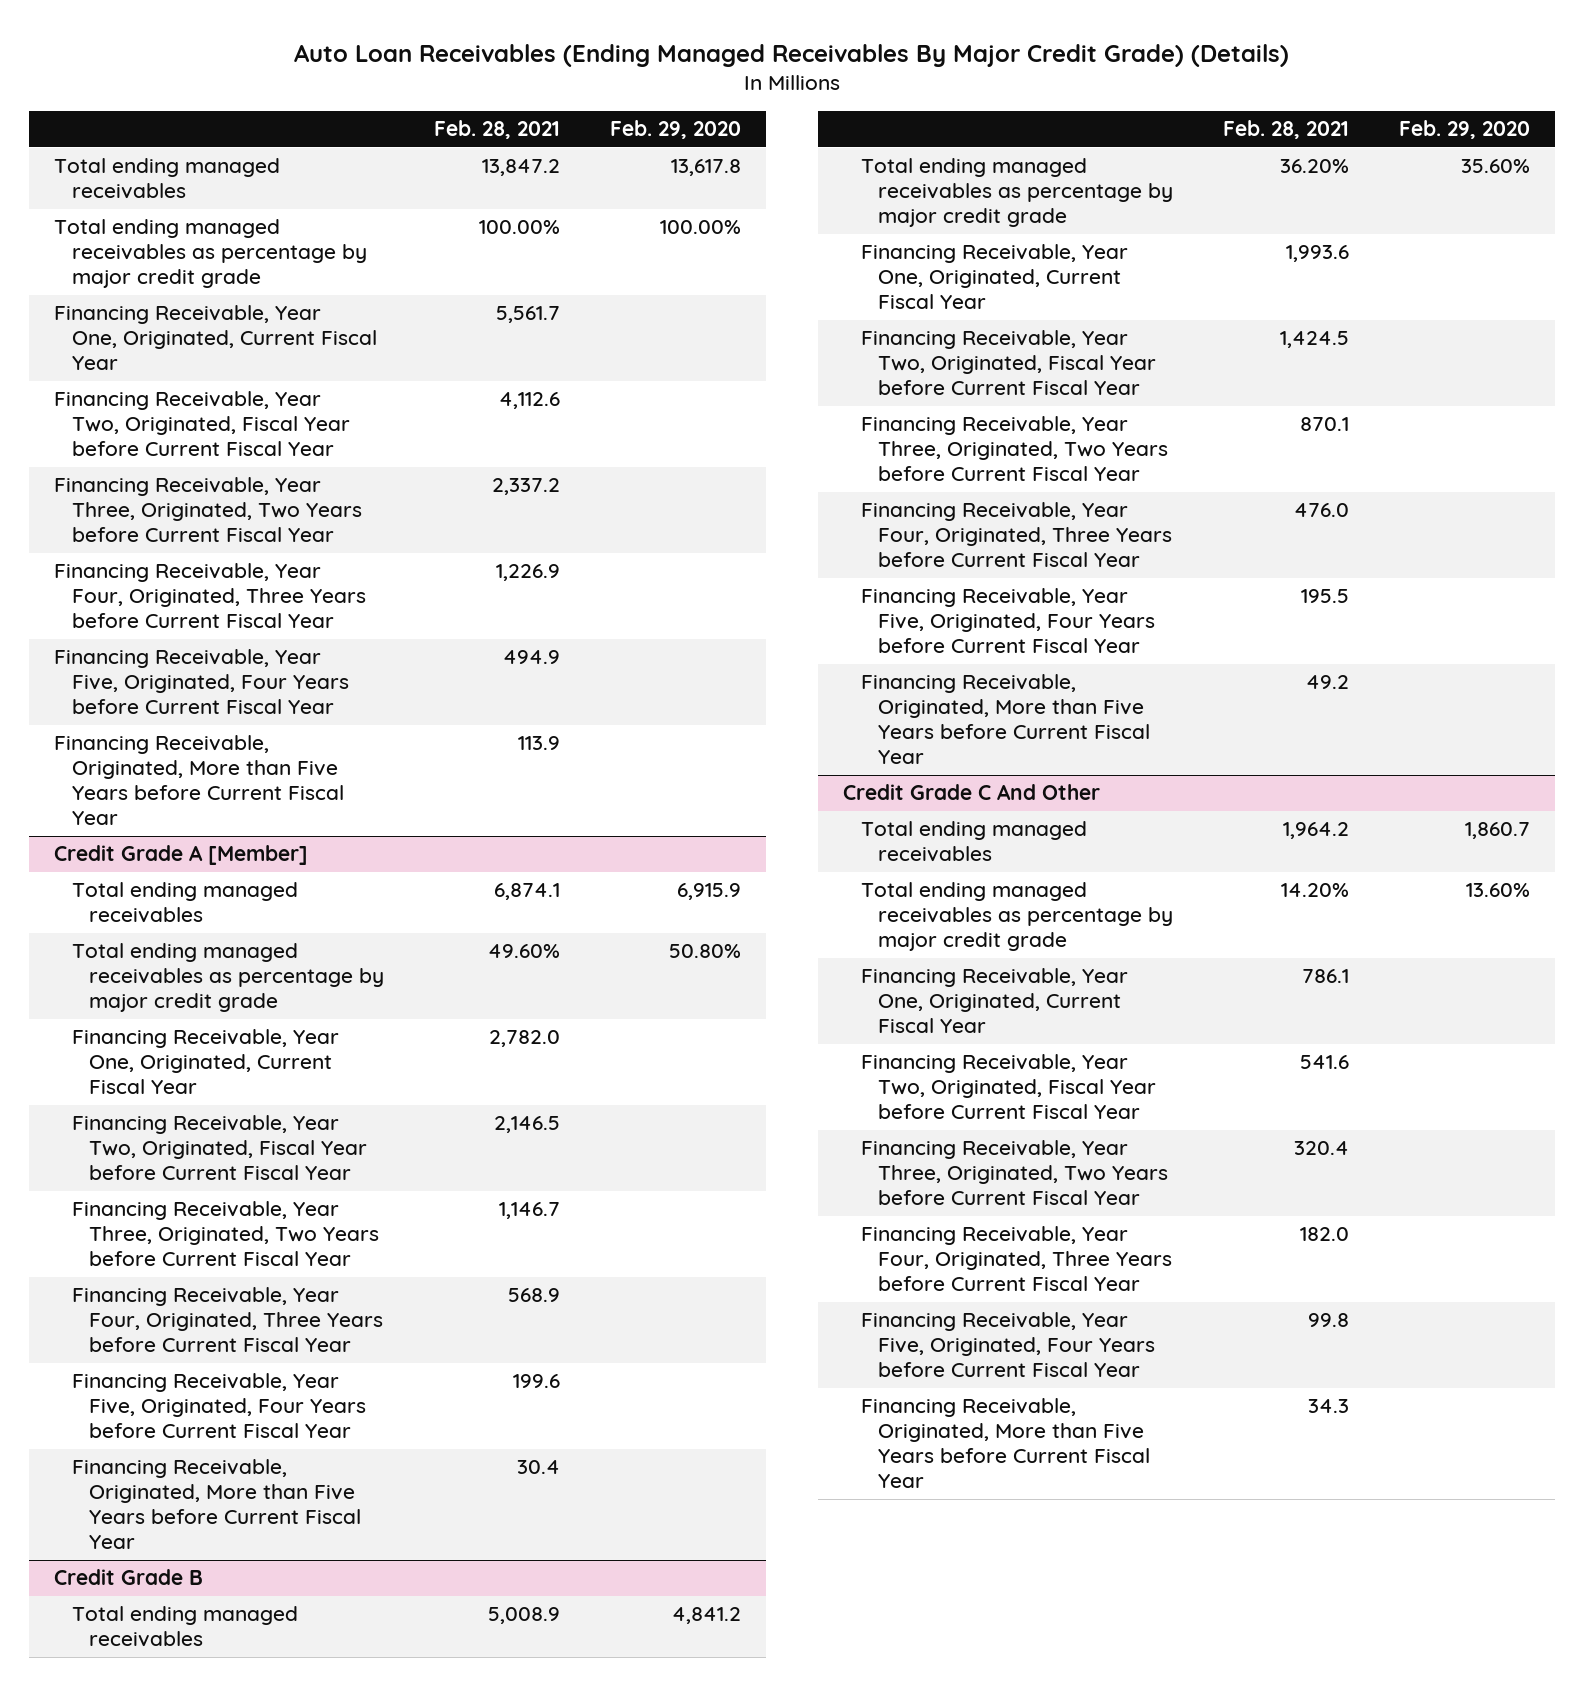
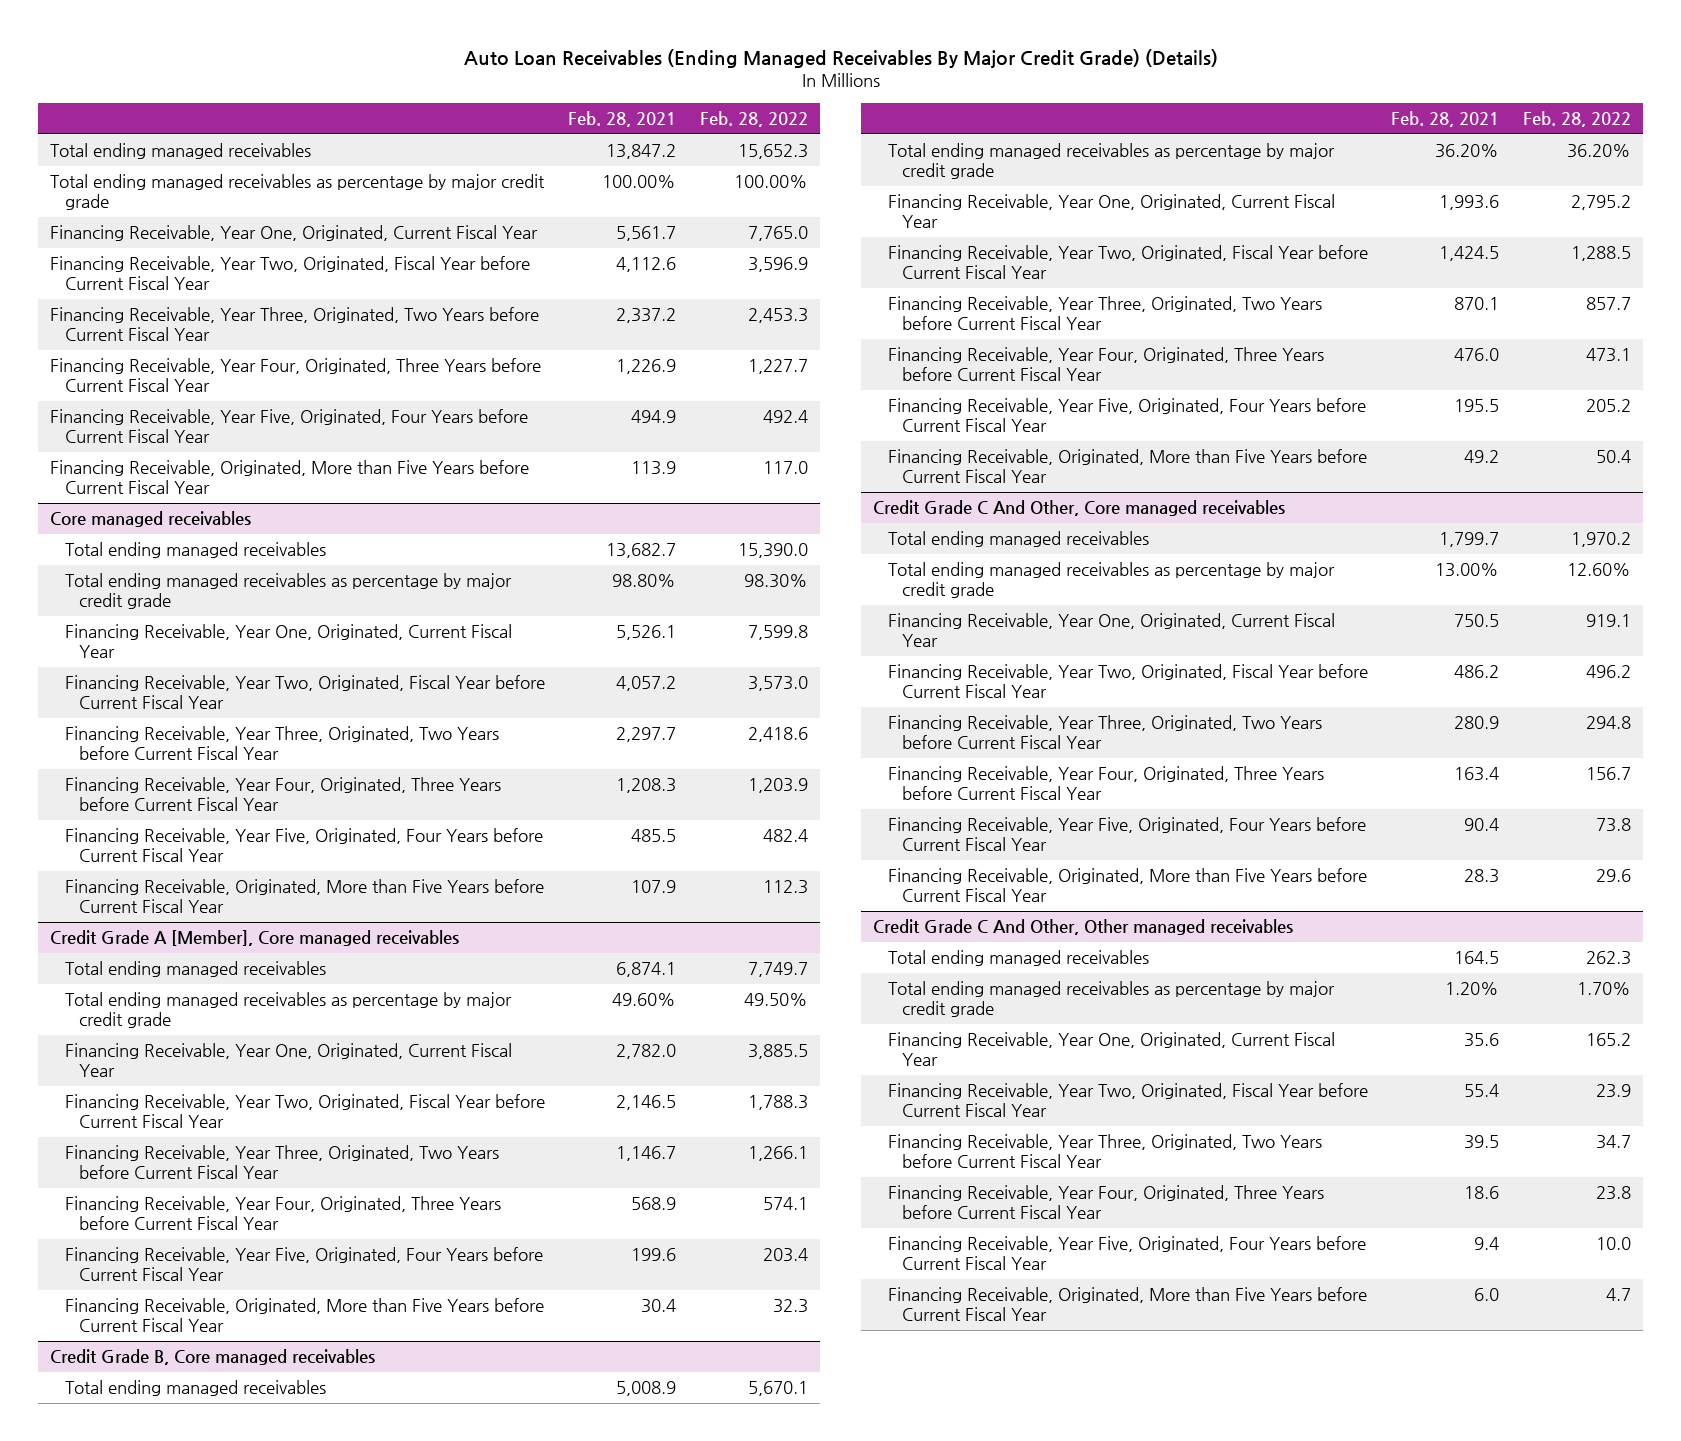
- | Feb. 28, 2021 | Feb. 29, 2020
+ | Feb. 28, 2021 | Feb. 28, 2022
- Credit Grade A [Member]
+ Core managed receivables
+ Total ending managed receivables | 13,682.7 | 15,390.0
+ Total ending managed receivables as percentage by major credit grade | 98.80% | 98.30%
+ Financing Receivable, Year One, Originated, Current Fiscal Year | 5,526.1 | 7,599.8
+ Financing Receivable, Year Two, Originated, Fiscal Year before Current Fiscal Year | 4,057.2 | 3,573.0
+ Financing Receivable, Year Three, Originated, Two Years before Current Fiscal Year | 2,297.7 | 2,418.6
+ Financing Receivable, Year Four, Originated, Three Years before Current Fiscal Year | 1,208.3 | 1,203.9
+ Financing Receivable, Year Five, Originated, Four Years before Current Fiscal Year | 485.5 | 482.4
+ Financing Receivable, Originated, More than Five Years before Current Fiscal Year | 107.9 | 112.3
+ Credit Grade A [Member], Core managed receivables
- Credit Grade B
+ Credit Grade B, Core managed receivables
- Credit Grade C And Other
- Total ending managed receivables | 1,964.2 | 1,860.7
- Total ending managed receivables as percentage by major credit grade | 14.20% | 13.60%
- Financing Receivable, Year One, Originated, Current Fiscal Year | 786.1 |
- Financing Receivable, Year Two, Originated, Fiscal Year before Current Fiscal Year | 541.6 |
- Financing Receivable, Year Three, Originated, Two Years before Current Fiscal Year | 320.4 |
- Financing Receivable, Year Four, Originated, Three Years before Current Fiscal Year | 182.0 |
- Financing Receivable, Year Five, Originated, Four Years before Current Fiscal Year | 99.8 |
- Financing Receivable, Originated, More than Five Years before Current Fiscal Year | 34.3 |
+ Credit Grade C And Other, Core managed receivables
+ Total ending managed receivables | 1,799.7 | 1,970.2
+ Total ending managed receivables as percentage by major credit grade | 13.00% | 12.60%
+ Financing Receivable, Year One, Originated, Current Fiscal Year | 750.5 | 919.1
+ Financing Receivable, Year Two, Originated, Fiscal Year before Current Fiscal Year | 486.2 | 496.2
+ Financing Receivable, Year Three, Originated, Two Years before Current Fiscal Year | 280.9 | 294.8
+ Financing Receivable, Year Four, Originated, Three Years before Current Fiscal Year | 163.4 | 156.7
+ Financing Receivable, Year Five, Originated, Four Years before Current Fiscal Year | 90.4 | 73.8
+ Financing Receivable, Originated, More than Five Years before Current Fiscal Year | 28.3 | 29.6
+ Credit Grade C And Other, Other managed receivables
+ Total ending managed receivables | 164.5 | 262.3
+ Total ending managed receivables as percentage by major credit grade | 1.20% | 1.70%
+ Financing Receivable, Year One, Originated, Current Fiscal Year | 35.6 | 165.2
+ Financing Receivable, Year Two, Originated, Fiscal Year before Current Fiscal Year | 55.4 | 23.9
+ Financing Receivable, Year Three, Originated, Two Years before Current Fiscal Year | 39.5 | 34.7
+ Financing Receivable, Year Four, Originated, Three Years before Current Fiscal Year | 18.6 | 23.8
+ Financing Receivable, Year Five, Originated, Four Years before Current Fiscal Year | 9.4 | 10.0
+ Financing Receivable, Originated, More than Five Years before Current Fiscal Year | 6.0 | 4.7

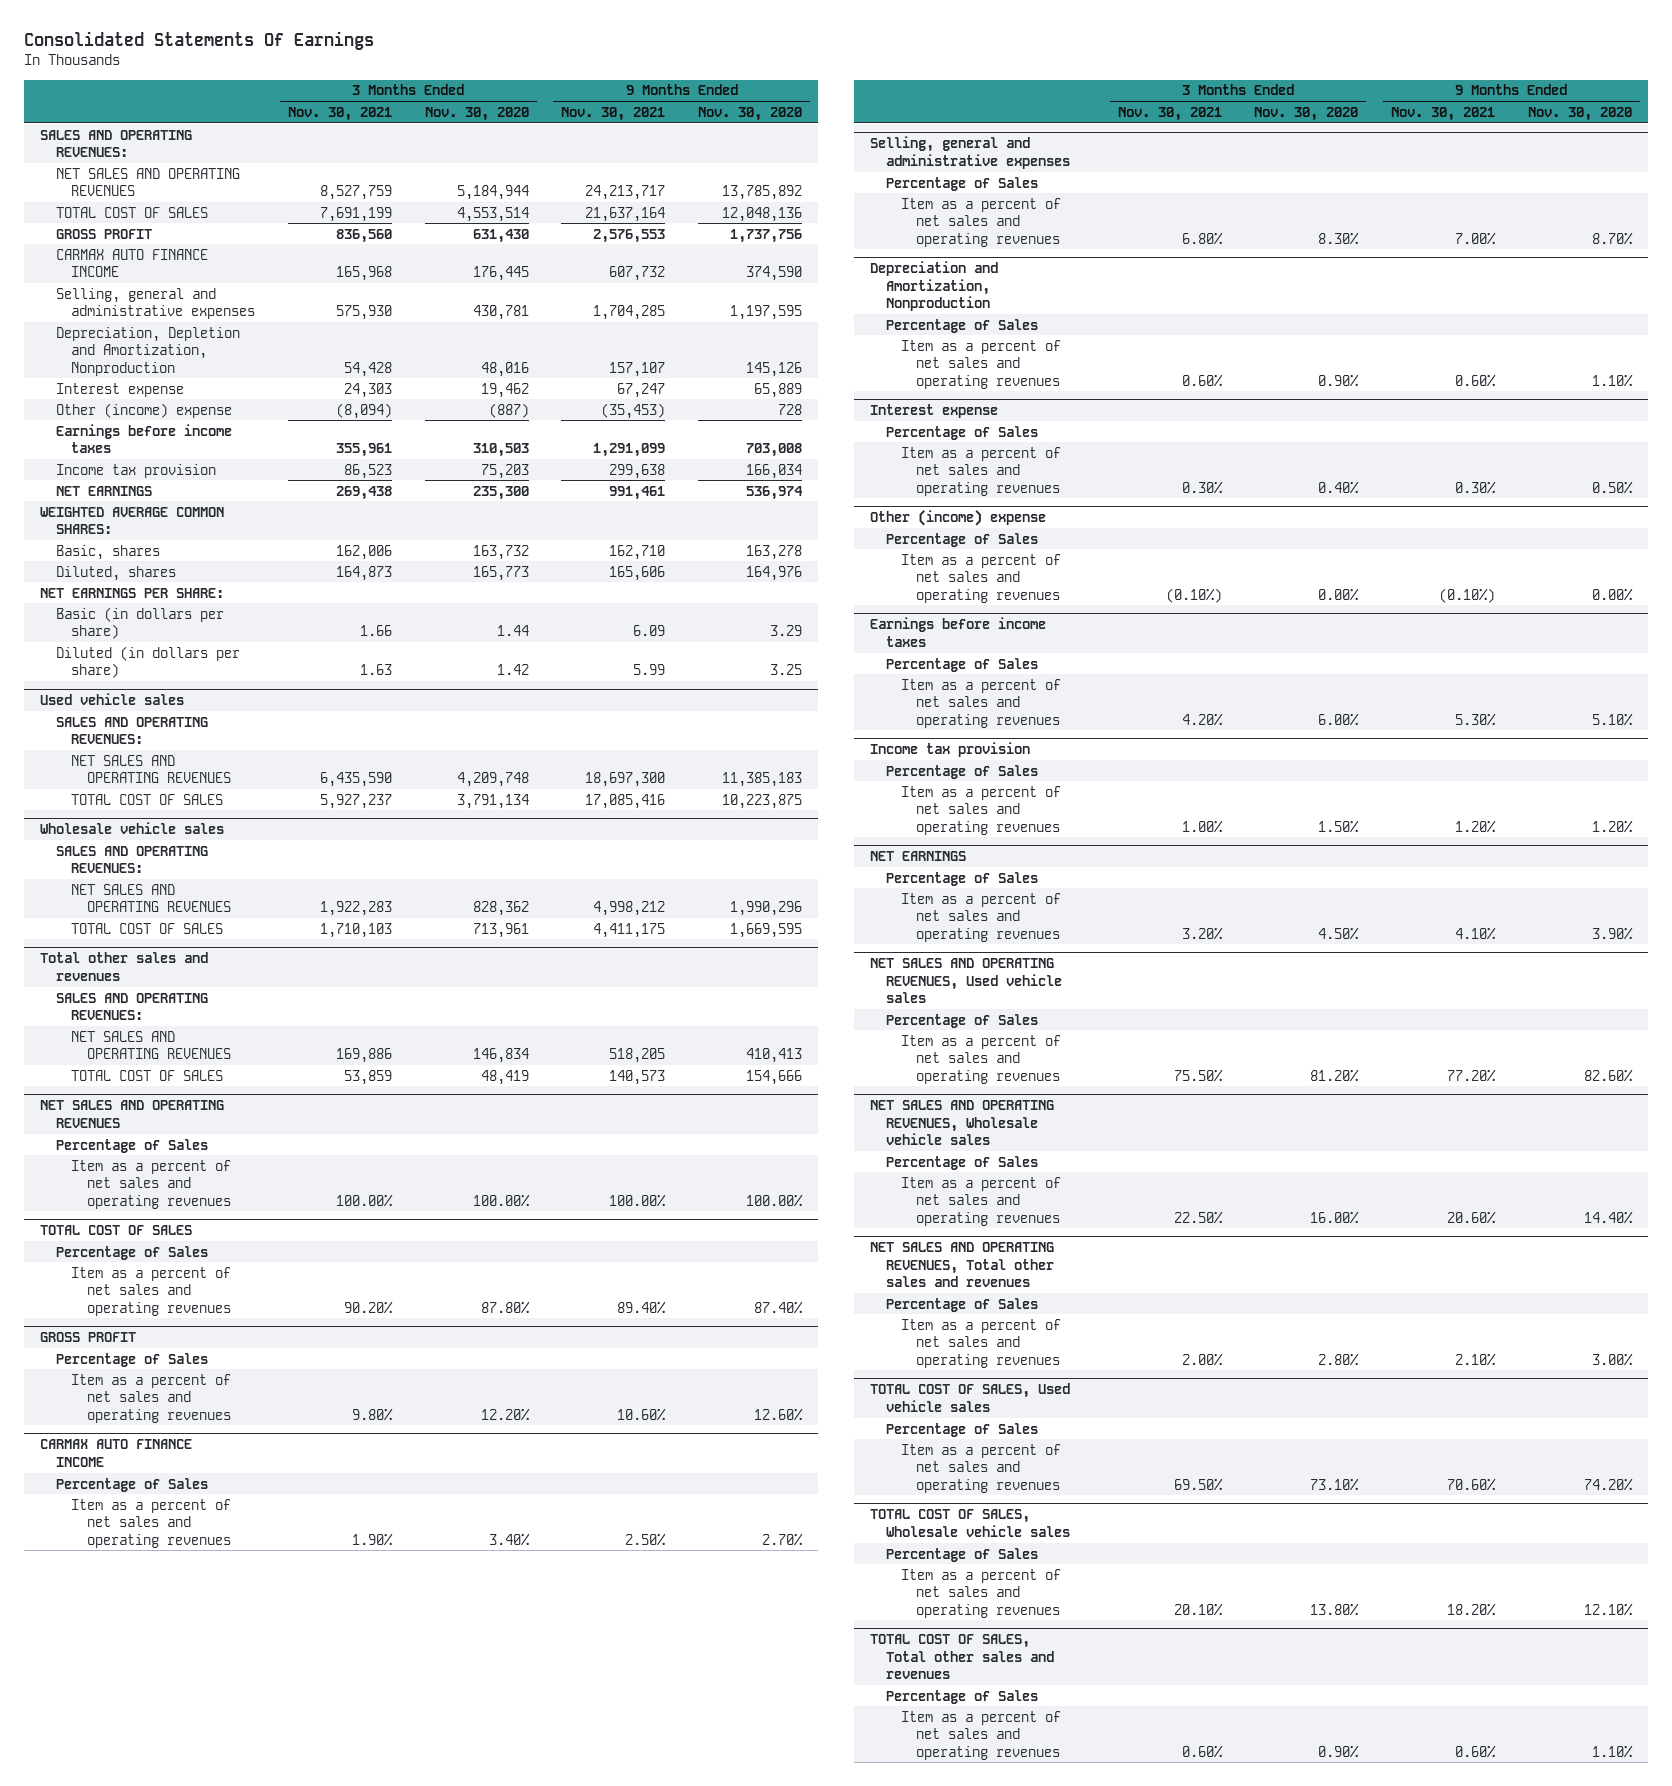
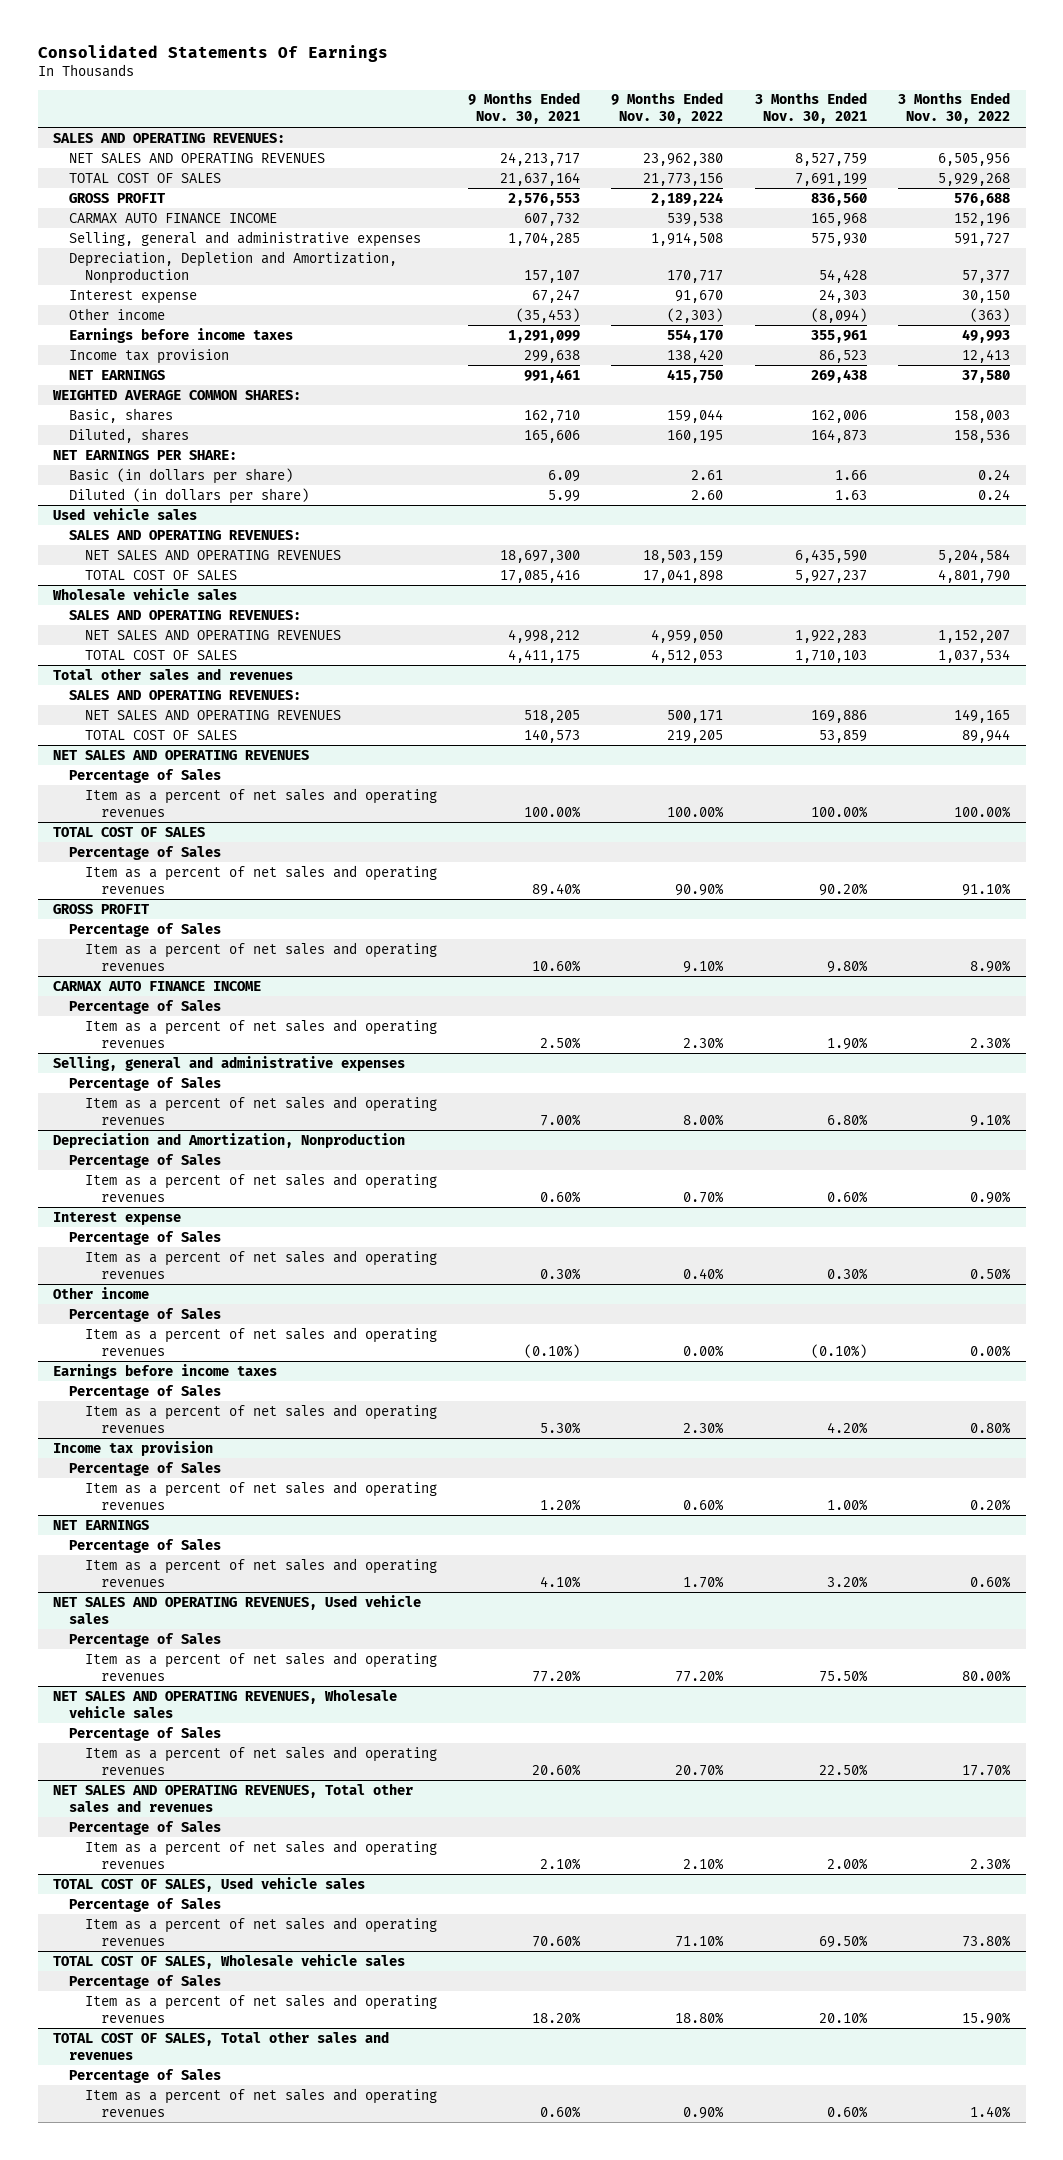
- | 3 Months Ended Nov. 30, 2021 | 3 Months Ended Nov. 30, 2020 | 9 Months Ended Nov. 30, 2021 | 9 Months Ended Nov. 30, 2020
+ | 9 Months Ended Nov. 30, 2021 | 9 Months Ended Nov. 30, 2022 | 3 Months Ended Nov. 30, 2021 | 3 Months Ended Nov. 30, 2022
- Other (income) expense | (8,094) | (887) | (35,453) | 728
+ Other income | (35,453) | (2,303) | (8,094) | (363)
- Other (income) expense
+ Other income

